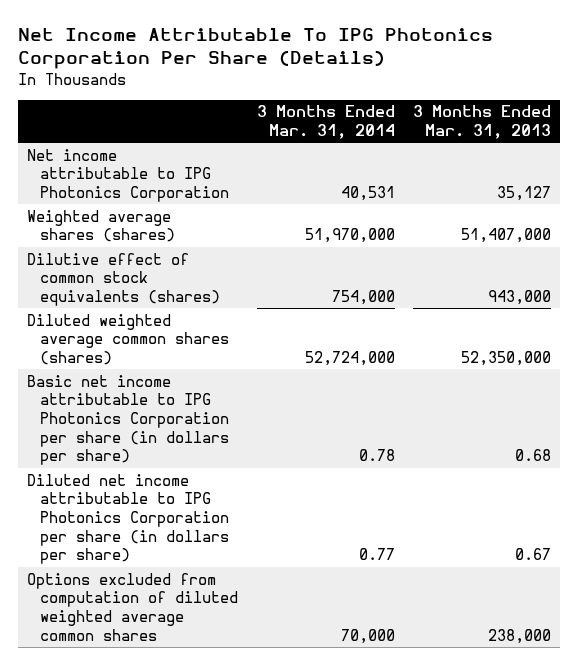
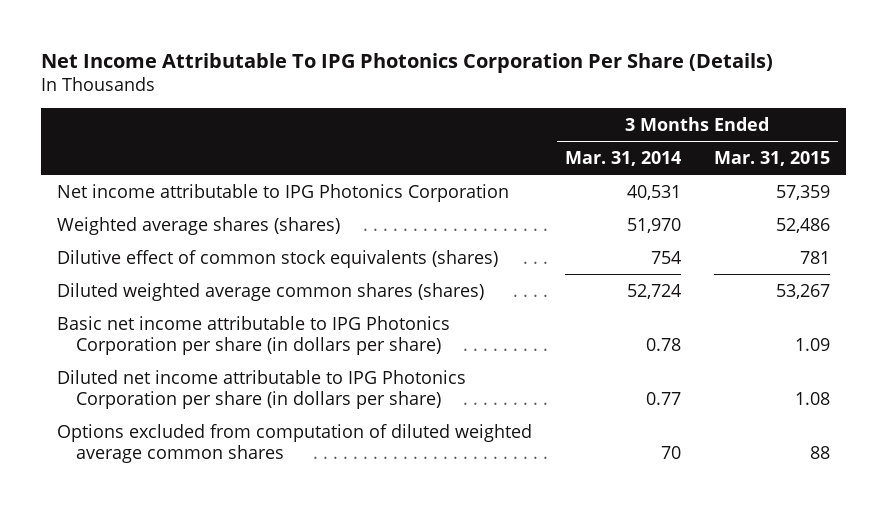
- | 3 Months Ended Mar. 31, 2014 | 3 Months Ended Mar. 31, 2013
+ | 3 Months Ended Mar. 31, 2014 | 3 Months Ended Mar. 31, 2015
- Weighted average shares (shares) | 51,970,000 | 51,407,000
- Dilutive effect of common stock equivalents (shares) | 754,000 | 943,000
- Diluted weighted average common shares (shares) | 52,724,000 | 52,350,000
+ Weighted average shares (shares) | 51,970 | 52,486
+ Dilutive effect of common stock equivalents (shares) | 754 | 781
+ Diluted weighted average common shares (shares) | 52,724 | 53,267
- Options excluded from computation of diluted weighted average common shares | 70,000 | 238,000
+ Options excluded from computation of diluted weighted average common shares | 70 | 88

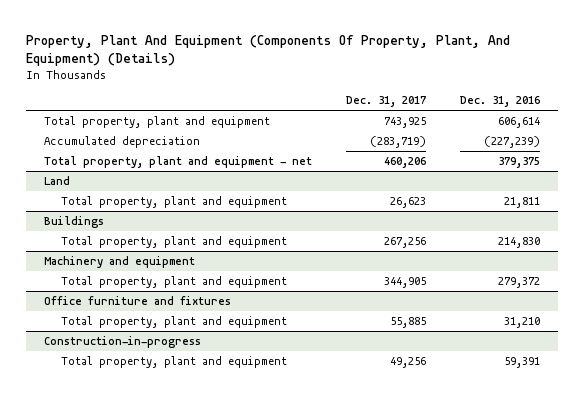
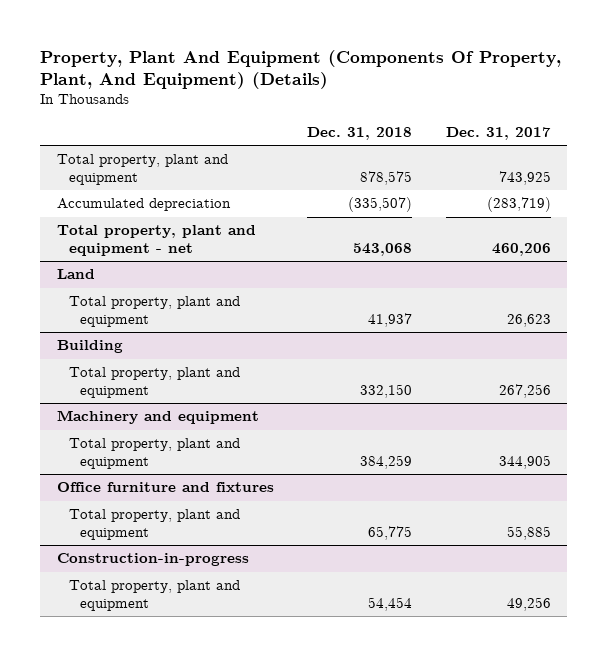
- | Dec. 31, 2017 | Dec. 31, 2016
+ | Dec. 31, 2018 | Dec. 31, 2017
- Buildings
+ Building

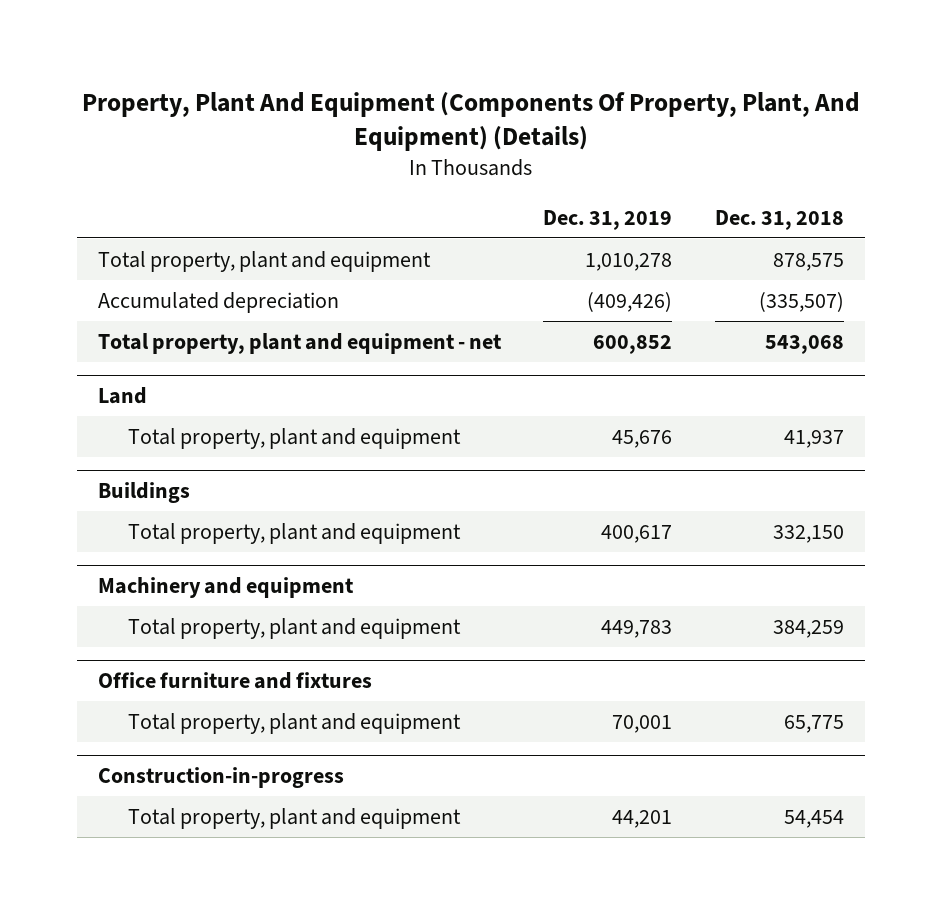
- | Dec. 31, 2018 | Dec. 31, 2017
+ | Dec. 31, 2019 | Dec. 31, 2018
- Building
+ Buildings

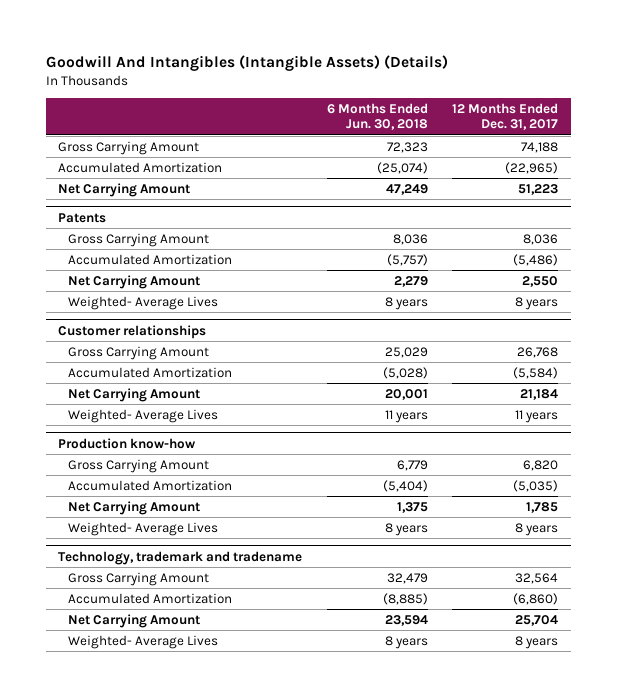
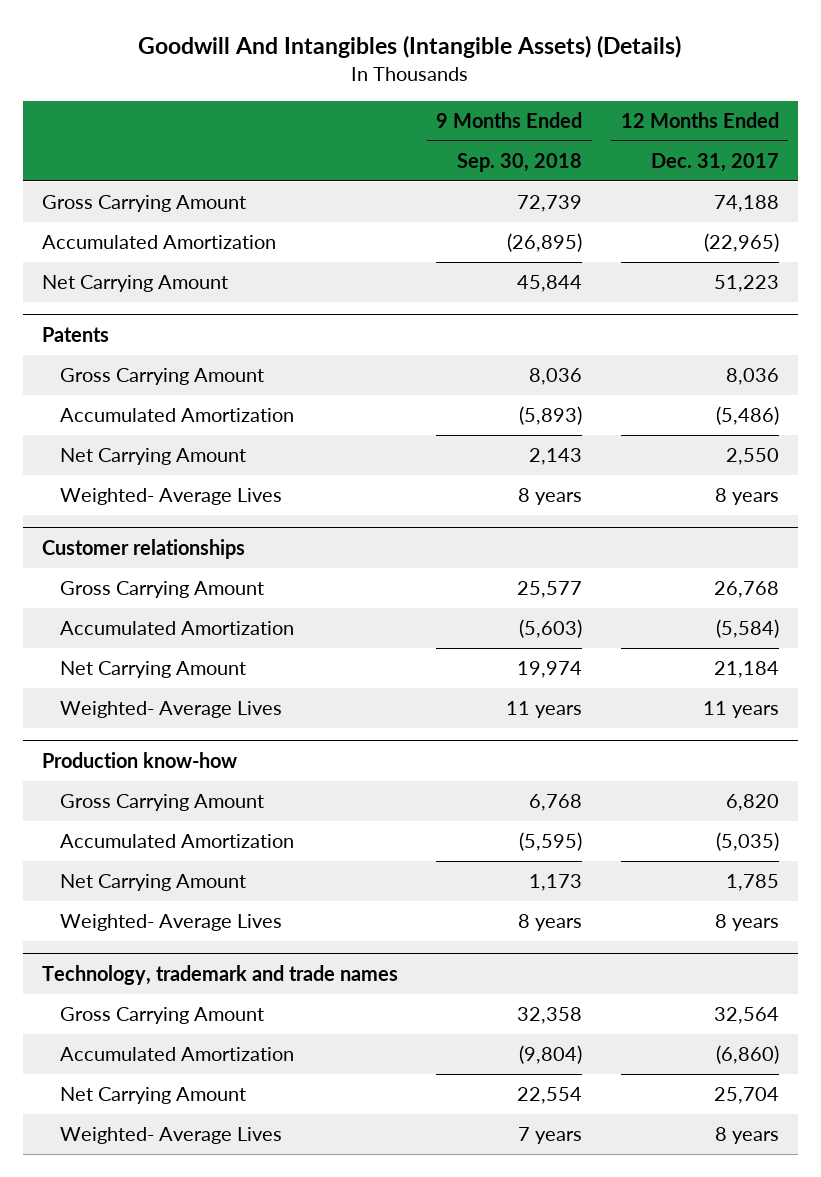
- | 6 Months Ended Jun. 30, 2018 | 12 Months Ended Dec. 31, 2017
+ | 9 Months Ended Sep. 30, 2018 | 12 Months Ended Dec. 31, 2017
- Technology, trademark and tradename
+ Technology, trademark and trade names

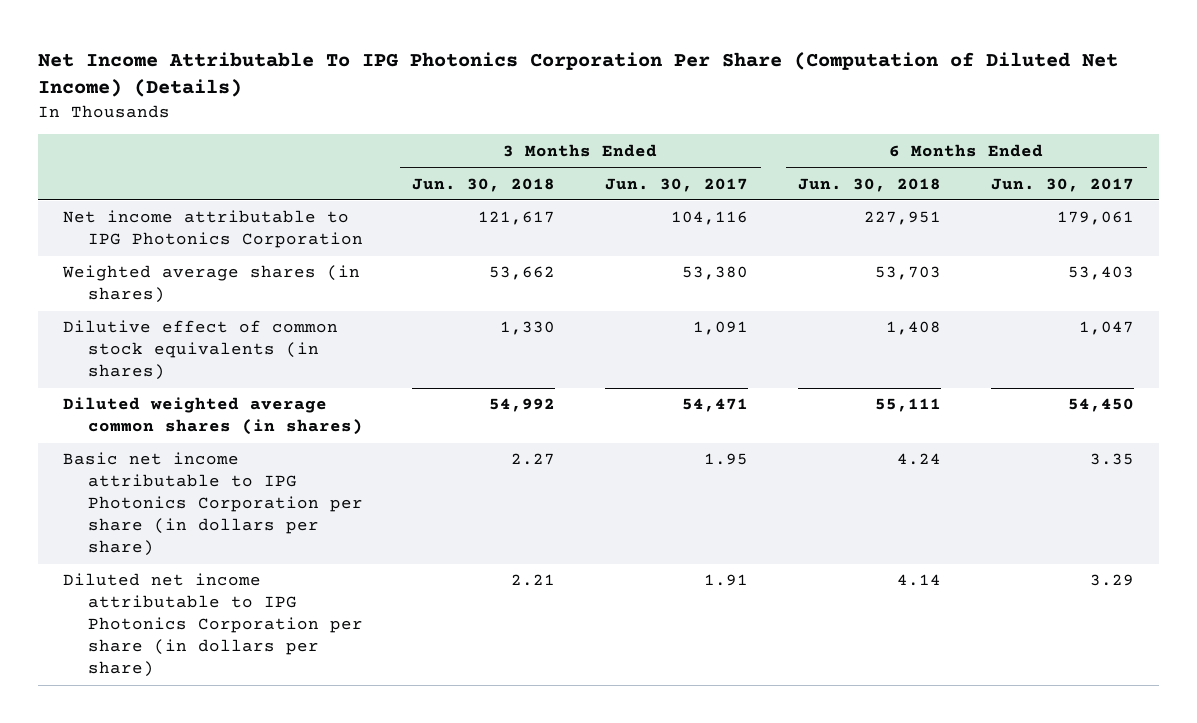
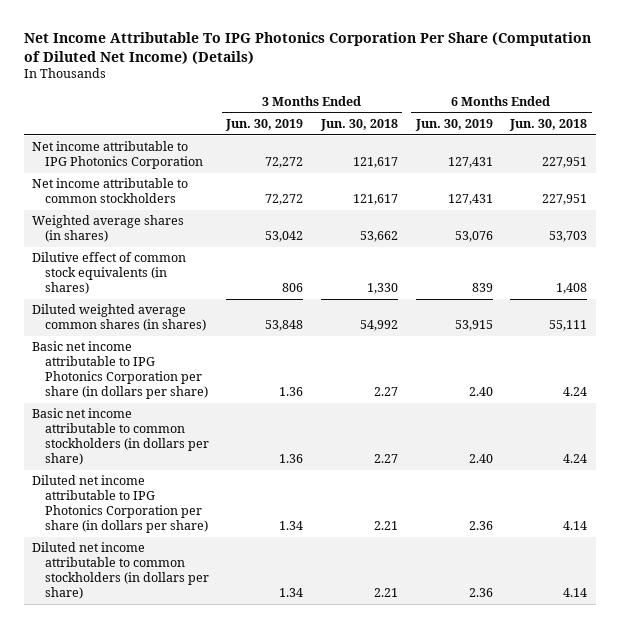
- | 3 Months Ended Jun. 30, 2018 | 3 Months Ended Jun. 30, 2017 | 6 Months Ended Jun. 30, 2018 | 6 Months Ended Jun. 30, 2017
+ | 3 Months Ended Jun. 30, 2019 | 3 Months Ended Jun. 30, 2018 | 6 Months Ended Jun. 30, 2019 | 6 Months Ended Jun. 30, 2018
+ Net income attributable to common stockholders | 72,272 | 121,617 | 127,431 | 227,951
+ Basic net income attributable to common stockholders (in dollars per share) | 1.36 | 2.27 | 2.40 | 4.24
+ Diluted net income attributable to common stockholders (in dollars per share) | 1.34 | 2.21 | 2.36 | 4.14

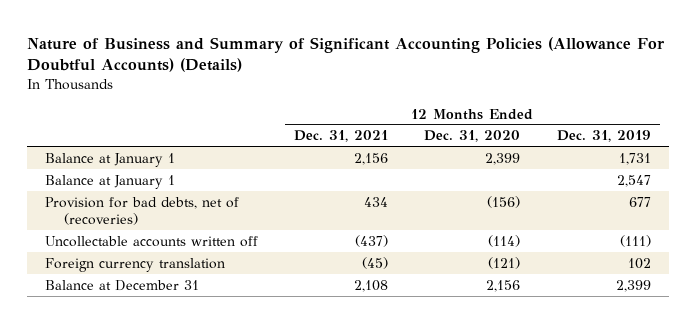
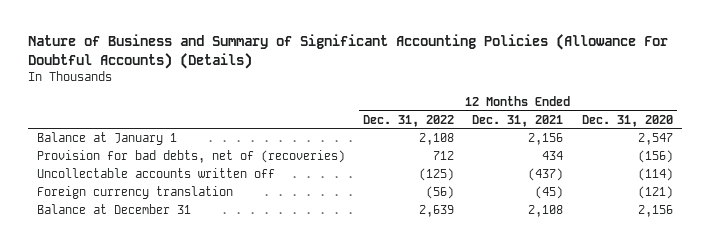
- | 12 Months Ended Dec. 31, 2021 | 12 Months Ended Dec. 31, 2020 | 12 Months Ended Dec. 31, 2019
+ | 12 Months Ended Dec. 31, 2022 | 12 Months Ended Dec. 31, 2021 | 12 Months Ended Dec. 31, 2020
- Balance at January 1 | 2,156 | 2,399 | 1,731
- Balance at January 1 | | | 2,547
+ Balance at January 1 | 2,108 | 2,156 | 2,547

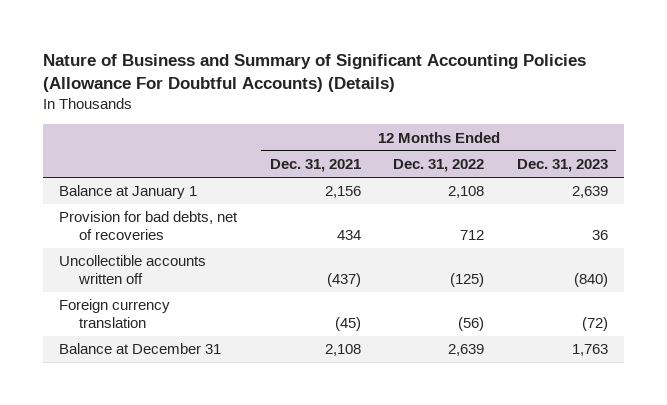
- | 12 Months Ended Dec. 31, 2022 | 12 Months Ended Dec. 31, 2021 | 12 Months Ended Dec. 31, 2020
+ | 12 Months Ended Dec. 31, 2021 | 12 Months Ended Dec. 31, 2022 | 12 Months Ended Dec. 31, 2023
- Provision for bad debts, net of (recoveries) | 712 | 434 | (156)
- Uncollectable accounts written off | (125) | (437) | (114)
+ Provision for bad debts, net of recoveries | 434 | 712 | 36
+ Uncollectible accounts written off | (437) | (125) | (840)

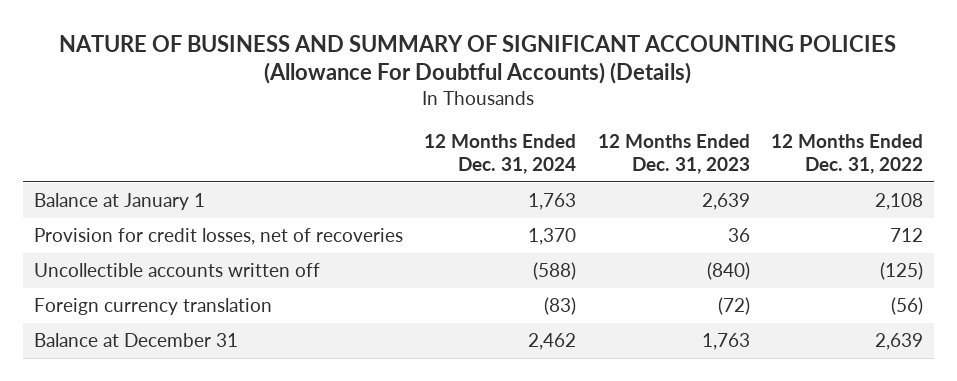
- Nature of Business and Summary of Significant Accounting Policies (Allowance For Doubtful Accounts) (Details)
+ NATURE OF BUSINESS AND SUMMARY OF SIGNIFICANT ACCOUNTING POLICIES (Allowance For Doubtful Accounts) (Details)
- | 12 Months Ended Dec. 31, 2021 | 12 Months Ended Dec. 31, 2022 | 12 Months Ended Dec. 31, 2023
+ | 12 Months Ended Dec. 31, 2024 | 12 Months Ended Dec. 31, 2023 | 12 Months Ended Dec. 31, 2022
- Provision for bad debts, net of recoveries | 434 | 712 | 36
+ Provision for credit losses, net of recoveries | 1,370 | 36 | 712

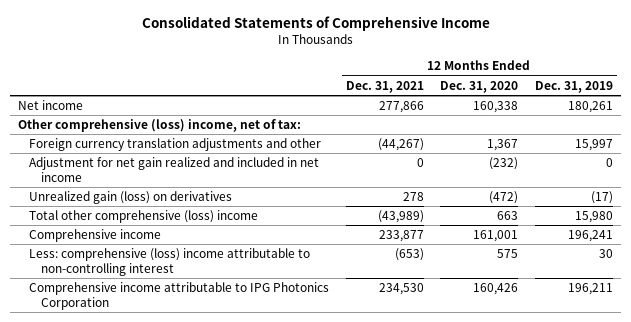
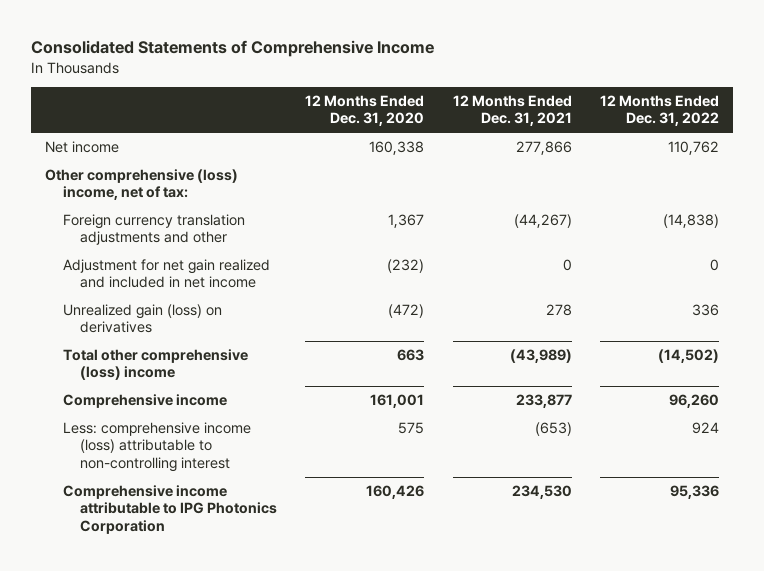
- | 12 Months Ended Dec. 31, 2021 | 12 Months Ended Dec. 31, 2020 | 12 Months Ended Dec. 31, 2019
+ | 12 Months Ended Dec. 31, 2020 | 12 Months Ended Dec. 31, 2021 | 12 Months Ended Dec. 31, 2022
- Less: comprehensive (loss) income attributable to non-controlling interest | (653) | 575 | 30
+ Less: comprehensive income (loss) attributable to non-controlling interest | 575 | (653) | 924

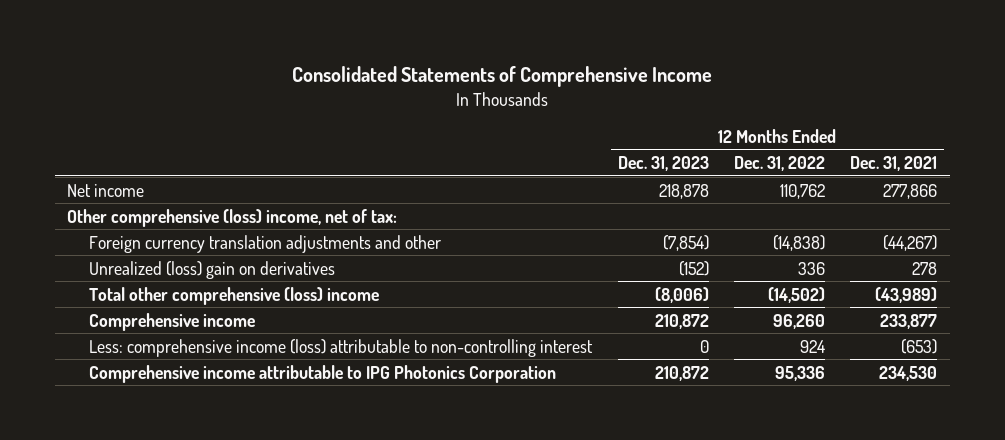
- | 12 Months Ended Dec. 31, 2020 | 12 Months Ended Dec. 31, 2021 | 12 Months Ended Dec. 31, 2022
+ | 12 Months Ended Dec. 31, 2023 | 12 Months Ended Dec. 31, 2022 | 12 Months Ended Dec. 31, 2021
- Adjustment for net gain realized and included in net income | (232) | 0 | 0
- Unrealized gain (loss) on derivatives | (472) | 278 | 336
+ Unrealized (loss) gain on derivatives | (152) | 336 | 278

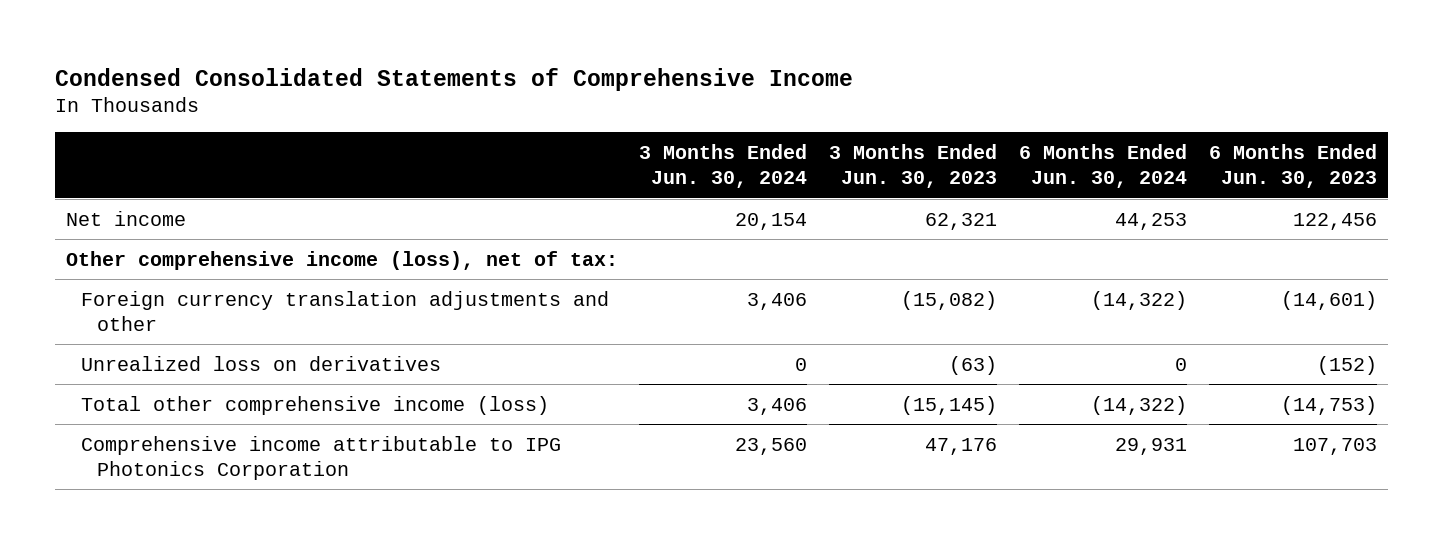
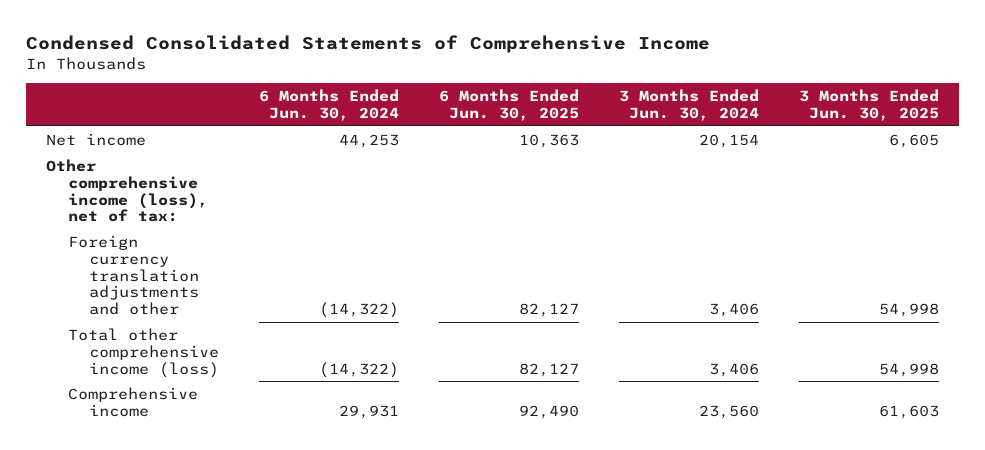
- | 3 Months Ended Jun. 30, 2024 | 3 Months Ended Jun. 30, 2023 | 6 Months Ended Jun. 30, 2024 | 6 Months Ended Jun. 30, 2023
+ | 6 Months Ended Jun. 30, 2024 | 6 Months Ended Jun. 30, 2025 | 3 Months Ended Jun. 30, 2024 | 3 Months Ended Jun. 30, 2025
- Unrealized loss on derivatives | 0 | (63) | 0 | (152)
- Comprehensive income attributable to IPG Photonics Corporation | 23,560 | 47,176 | 29,931 | 107,703
+ Comprehensive income | 29,931 | 92,490 | 23,560 | 61,603

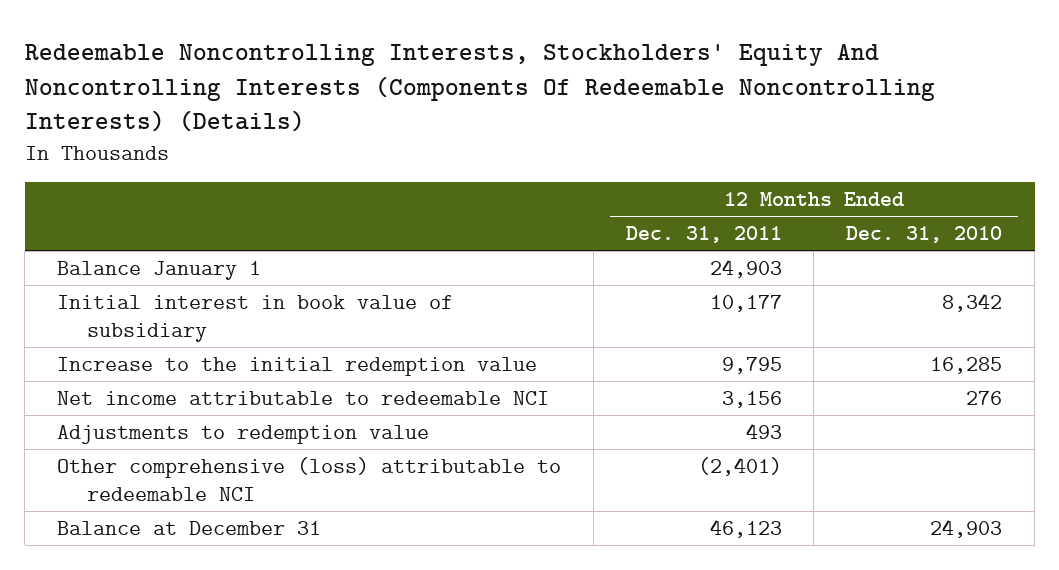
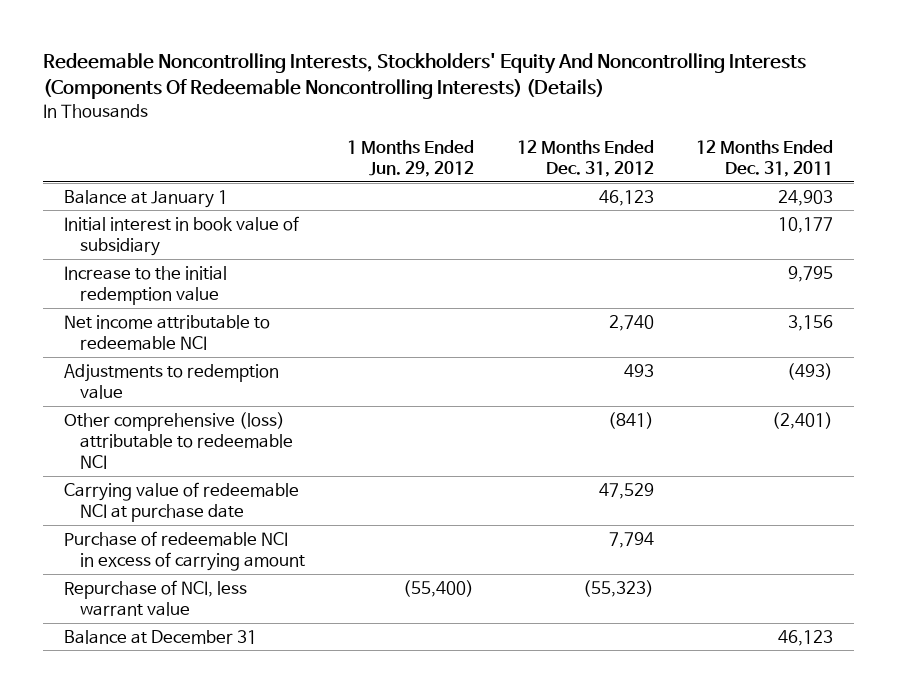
- | 12 Months Ended Dec. 31, 2011 | 12 Months Ended Dec. 31, 2010
+ | 1 Months Ended Jun. 29, 2012 | 12 Months Ended Dec. 31, 2012 | 12 Months Ended Dec. 31, 2011
- Balance January 1 | 24,903 |
+ Balance at January 1 | | 46,123 | 24,903
- Adjustments to redemption value | 493 |
+ Adjustments to redemption value | | 493 | (493)
+ Carrying value of redeemable NCI at purchase date | | 47,529 |
+ Purchase of redeemable NCI in excess of carrying amount | | 7,794 |
+ Repurchase of NCI, less warrant value | (55,400) | (55,323) |

